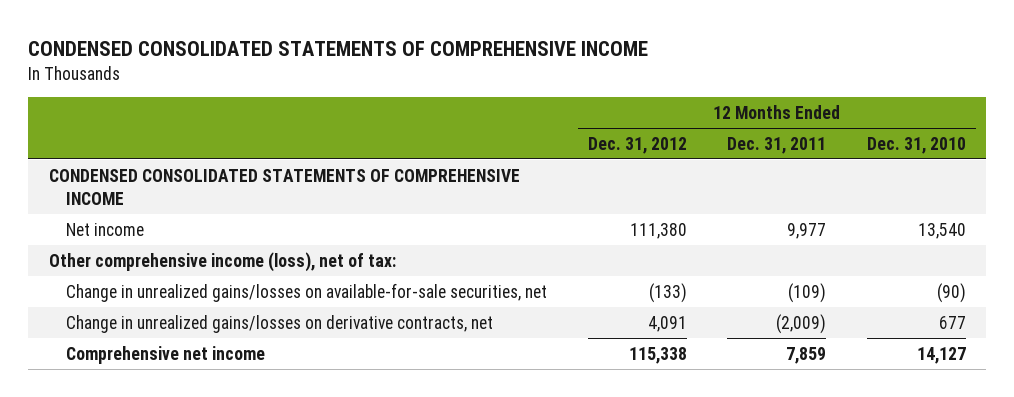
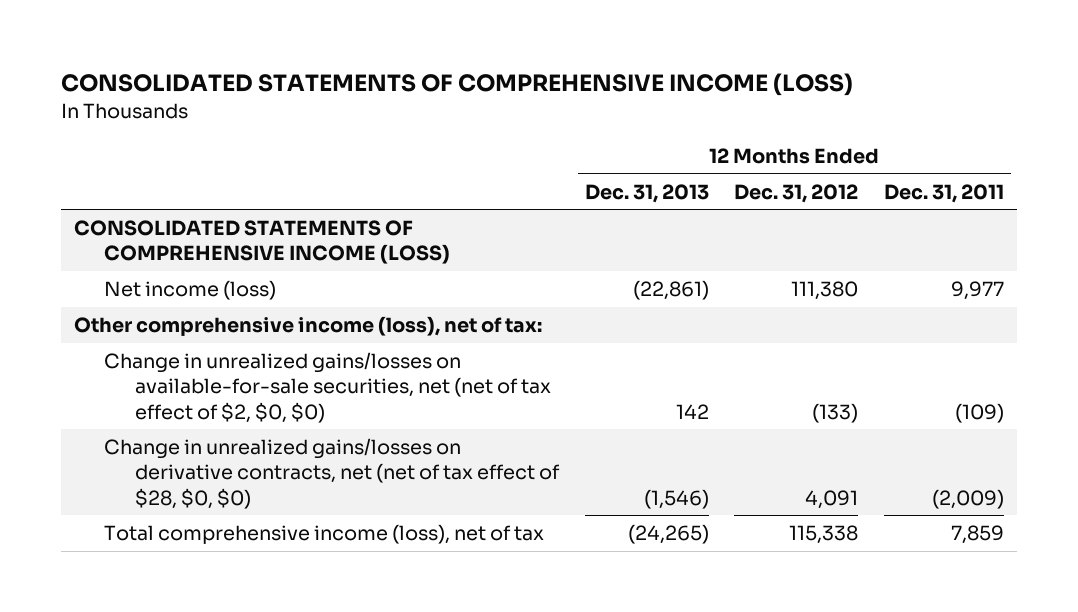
- CONDENSED CONSOLIDATED STATEMENTS OF COMPREHENSIVE INCOME
+ CONSOLIDATED STATEMENTS OF COMPREHENSIVE INCOME (LOSS)
- | 12 Months Ended Dec. 31, 2012 | 12 Months Ended Dec. 31, 2011 | 12 Months Ended Dec. 31, 2010
+ | 12 Months Ended Dec. 31, 2013 | 12 Months Ended Dec. 31, 2012 | 12 Months Ended Dec. 31, 2011
- CONDENSED CONSOLIDATED STATEMENTS OF COMPREHENSIVE INCOME
- Net income | 111,380 | 9,977 | 13,540
+ CONSOLIDATED STATEMENTS OF COMPREHENSIVE INCOME (LOSS)
+ Net income (loss) | (22,861) | 111,380 | 9,977
- Change in unrealized gains/losses on available-for-sale securities, net | (133) | (109) | (90)
- Change in unrealized gains/losses on derivative contracts, net | 4,091 | (2,009) | 677
- Comprehensive net income | 115,338 | 7,859 | 14,127
+ Change in unrealized gains/losses on available-for-sale securities, net (net of tax effect of $2, $0, $0) | 142 | (133) | (109)
+ Change in unrealized gains/losses on derivative contracts, net (net of tax effect of $28, $0, $0) | (1,546) | 4,091 | (2,009)
+ Total comprehensive income (loss), net of tax | (24,265) | 115,338 | 7,859

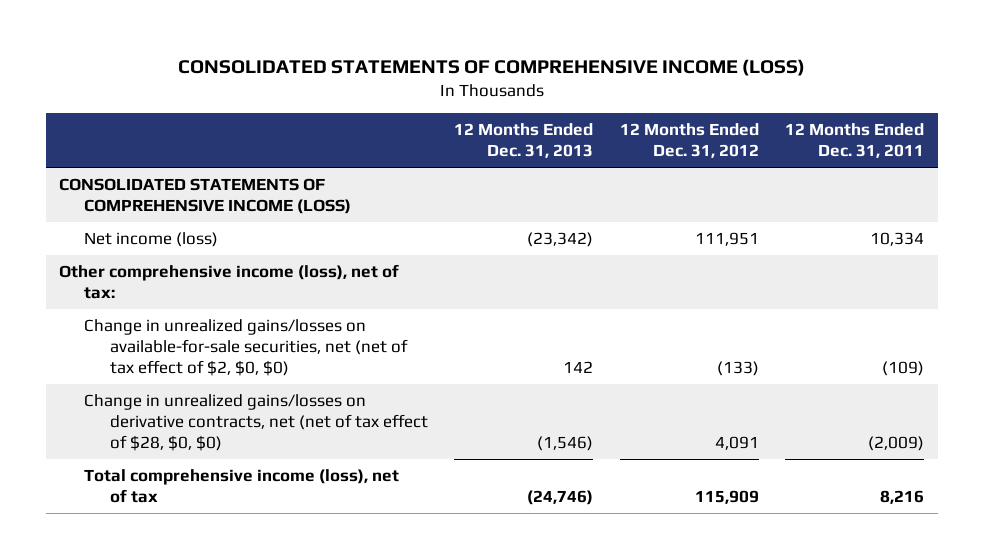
- Net income (loss) | (22,861) | 111,380 | 9,977
+ Net income (loss) | (23,342) | 111,951 | 10,334
- Total comprehensive income (loss), net of tax | (24,265) | 115,338 | 7,859
+ Total comprehensive income (loss), net of tax | (24,746) | 115,909 | 8,216

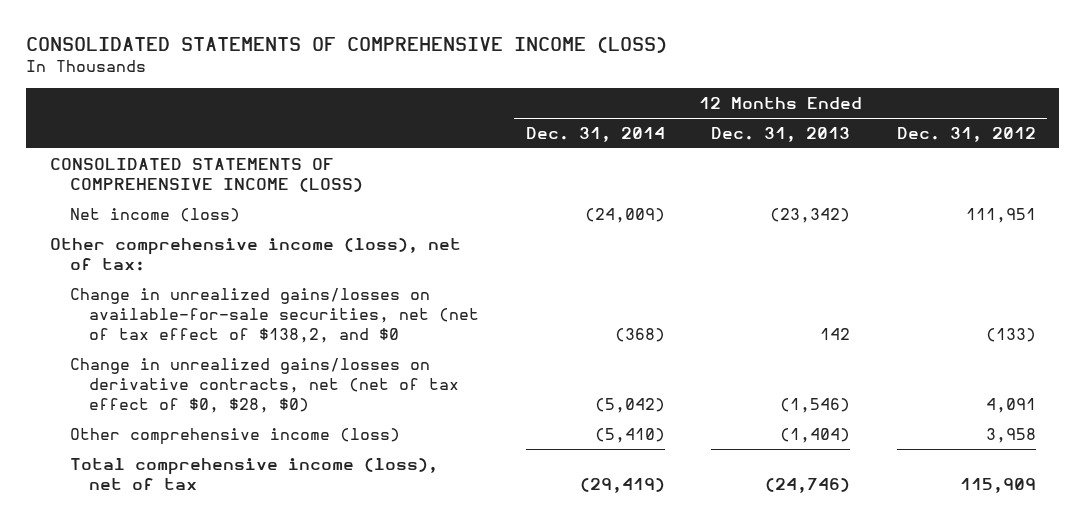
- | 12 Months Ended Dec. 31, 2013 | 12 Months Ended Dec. 31, 2012 | 12 Months Ended Dec. 31, 2011
+ | 12 Months Ended Dec. 31, 2014 | 12 Months Ended Dec. 31, 2013 | 12 Months Ended Dec. 31, 2012
- Change in unrealized gains/losses on available-for-sale securities, net (net of tax effect of $2, $0, $0) | 142 | (133) | (109)
- Change in unrealized gains/losses on derivative contracts, net (net of tax effect of $28, $0, $0) | (1,546) | 4,091 | (2,009)
+ Change in unrealized gains/losses on available-for-sale securities, net (net of tax effect of $138,2, and $0 | (368) | 142 | (133)
+ Change in unrealized gains/losses on derivative contracts, net (net of tax effect of $0, $28, $0) | (5,042) | (1,546) | 4,091
+ Other comprehensive income (loss) | (5,410) | (1,404) | 3,958

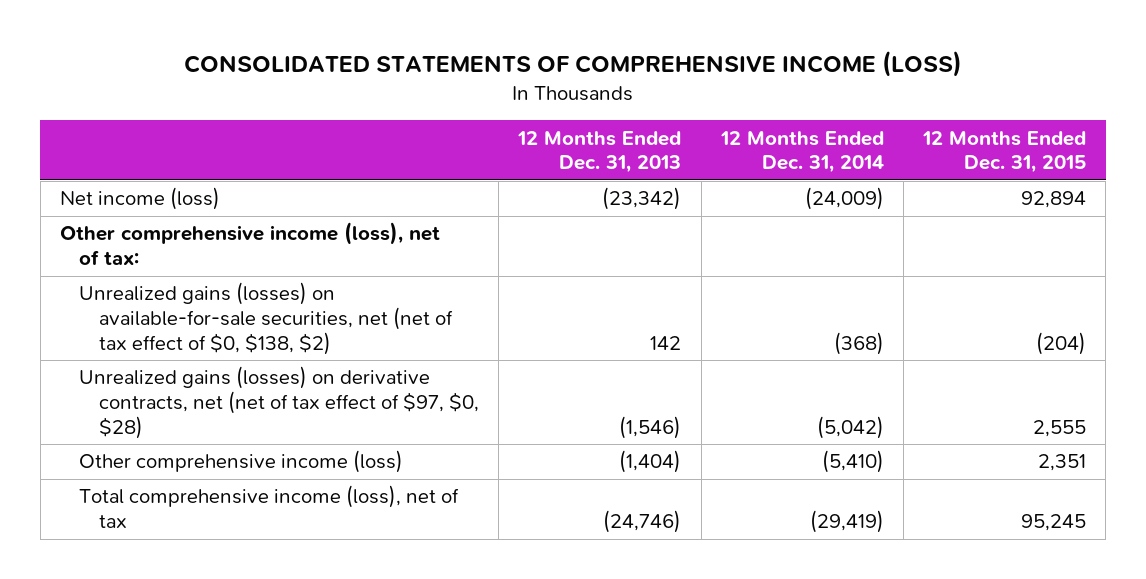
- | 12 Months Ended Dec. 31, 2014 | 12 Months Ended Dec. 31, 2013 | 12 Months Ended Dec. 31, 2012
+ | 12 Months Ended Dec. 31, 2013 | 12 Months Ended Dec. 31, 2014 | 12 Months Ended Dec. 31, 2015
- CONSOLIDATED STATEMENTS OF COMPREHENSIVE INCOME (LOSS)
- Change in unrealized gains/losses on available-for-sale securities, net (net of tax effect of $138,2, and $0 | (368) | 142 | (133)
- Change in unrealized gains/losses on derivative contracts, net (net of tax effect of $0, $28, $0) | (5,042) | (1,546) | 4,091
+ Unrealized gains (losses) on available-for-sale securities, net (net of tax effect of $0, $138, $2) | 142 | (368) | (204)
+ Unrealized gains (losses) on derivative contracts, net (net of tax effect of $97, $0, $28) | (1,546) | (5,042) | 2,555

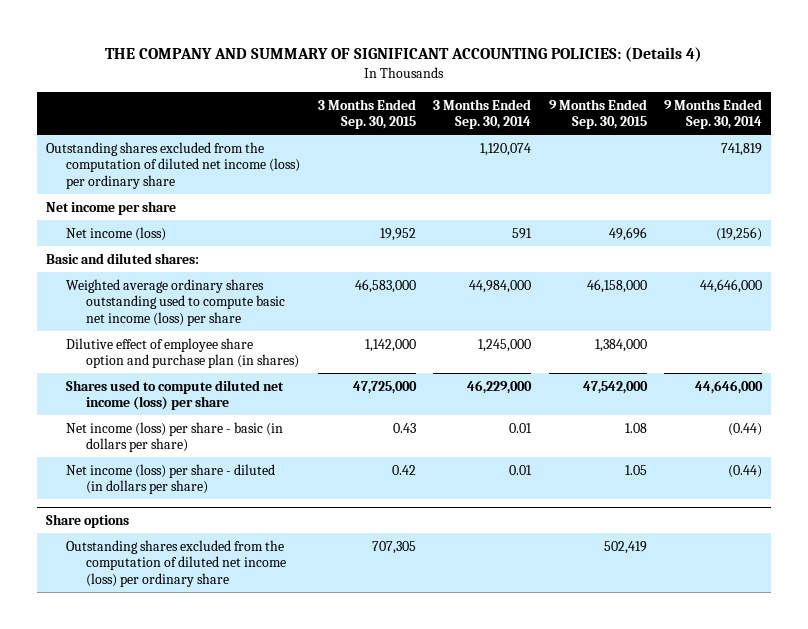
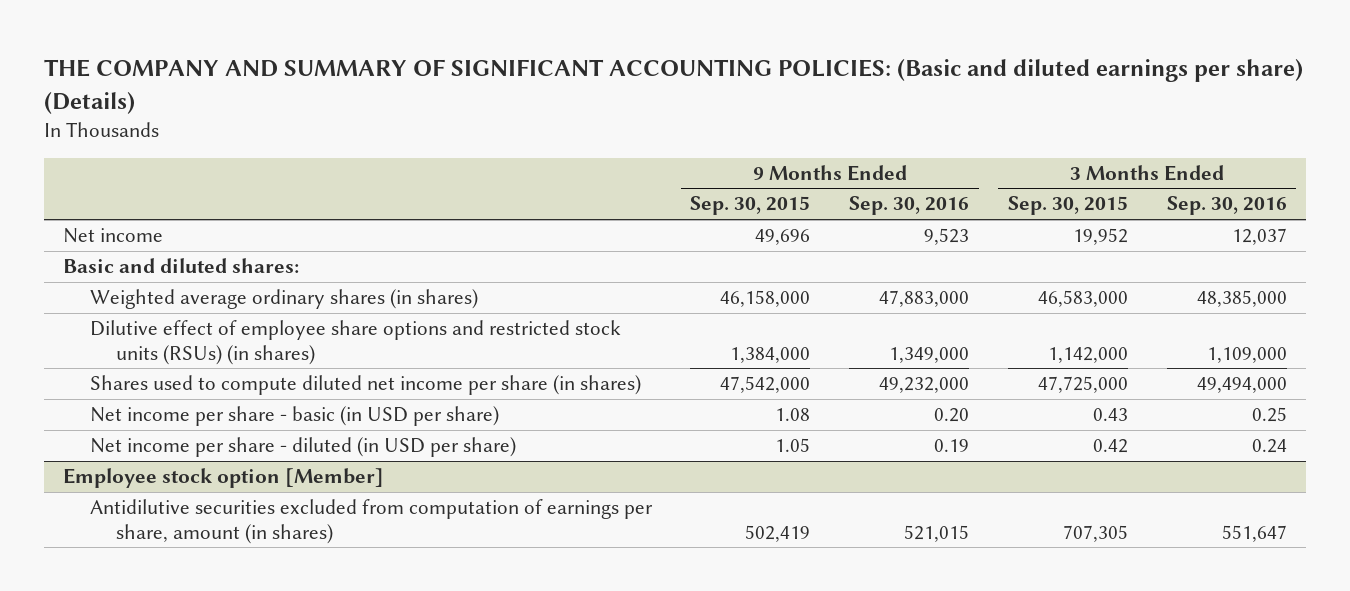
- THE COMPANY AND SUMMARY OF SIGNIFICANT ACCOUNTING POLICIES: (Details 4)
+ THE COMPANY AND SUMMARY OF SIGNIFICANT ACCOUNTING POLICIES: (Basic and diluted earnings per share) (Details)
- | 3 Months Ended Sep. 30, 2015 | 3 Months Ended Sep. 30, 2014 | 9 Months Ended Sep. 30, 2015 | 9 Months Ended Sep. 30, 2014
+ | 9 Months Ended Sep. 30, 2015 | 9 Months Ended Sep. 30, 2016 | 3 Months Ended Sep. 30, 2015 | 3 Months Ended Sep. 30, 2016
- Outstanding shares excluded from the computation of diluted net income (loss) per ordinary share | | 1,120,074 | | 741,819
- Net income per share
- Net income (loss) | 19,952 | 591 | 49,696 | (19,256)
+ Net income | 49,696 | 9,523 | 19,952 | 12,037
- Weighted average ordinary shares outstanding used to compute basic net income (loss) per share | 46,583,000 | 44,984,000 | 46,158,000 | 44,646,000
- Dilutive effect of employee share option and purchase plan (in shares) | 1,142,000 | 1,245,000 | 1,384,000 |
- Shares used to compute diluted net income (loss) per share | 47,725,000 | 46,229,000 | 47,542,000 | 44,646,000
- Net income (loss) per share - basic (in dollars per share) | 0.43 | 0.01 | 1.08 | (0.44)
- Net income (loss) per share - diluted (in dollars per share) | 0.42 | 0.01 | 1.05 | (0.44)
- Share options
- Outstanding shares excluded from the computation of diluted net income (loss) per ordinary share | 707,305 | | 502,419 |
+ Weighted average ordinary shares (in shares) | 46,158,000 | 47,883,000 | 46,583,000 | 48,385,000
+ Dilutive effect of employee share options and restricted stock units (RSUs) (in shares) | 1,384,000 | 1,349,000 | 1,142,000 | 1,109,000
+ Shares used to compute diluted net income per share (in shares) | 47,542,000 | 49,232,000 | 47,725,000 | 49,494,000
+ Net income per share - basic (in USD per share) | 1.08 | 0.20 | 0.43 | 0.25
+ Net income per share - diluted (in USD per share) | 1.05 | 0.19 | 0.42 | 0.24
+ Employee stock option [Member]
+ Antidilutive securities excluded from computation of earnings per share, amount (in shares) | 502,419 | 521,015 | 707,305 | 551,647

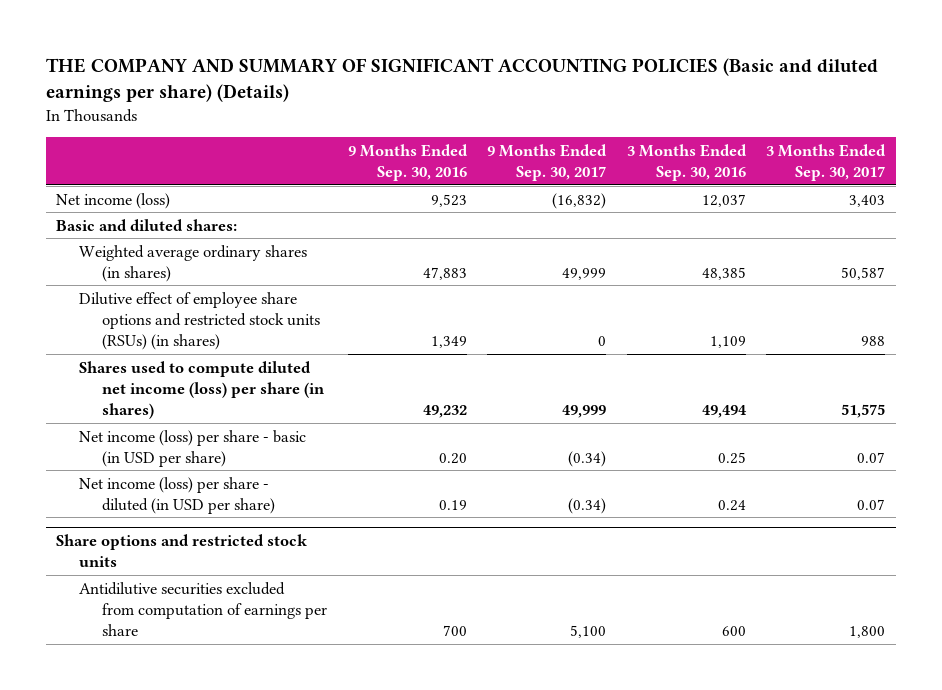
- THE COMPANY AND SUMMARY OF SIGNIFICANT ACCOUNTING POLICIES: (Basic and diluted earnings per share) (Details)
+ THE COMPANY AND SUMMARY OF SIGNIFICANT ACCOUNTING POLICIES (Basic and diluted earnings per share) (Details)
- | 9 Months Ended Sep. 30, 2015 | 9 Months Ended Sep. 30, 2016 | 3 Months Ended Sep. 30, 2015 | 3 Months Ended Sep. 30, 2016
+ | 9 Months Ended Sep. 30, 2016 | 9 Months Ended Sep. 30, 2017 | 3 Months Ended Sep. 30, 2016 | 3 Months Ended Sep. 30, 2017
- Net income | 49,696 | 9,523 | 19,952 | 12,037
+ Net income (loss) | 9,523 | (16,832) | 12,037 | 3,403
- Weighted average ordinary shares (in shares) | 46,158,000 | 47,883,000 | 46,583,000 | 48,385,000
- Dilutive effect of employee share options and restricted stock units (RSUs) (in shares) | 1,384,000 | 1,349,000 | 1,142,000 | 1,109,000
- Shares used to compute diluted net income per share (in shares) | 47,542,000 | 49,232,000 | 47,725,000 | 49,494,000
- Net income per share - basic (in USD per share) | 1.08 | 0.20 | 0.43 | 0.25
- Net income per share - diluted (in USD per share) | 1.05 | 0.19 | 0.42 | 0.24
- Employee stock option [Member]
- Antidilutive securities excluded from computation of earnings per share, amount (in shares) | 502,419 | 521,015 | 707,305 | 551,647
+ Weighted average ordinary shares (in shares) | 47,883 | 49,999 | 48,385 | 50,587
+ Dilutive effect of employee share options and restricted stock units (RSUs) (in shares) | 1,349 | 0 | 1,109 | 988
+ Shares used to compute diluted net income (loss) per share (in shares) | 49,232 | 49,999 | 49,494 | 51,575
+ Net income (loss) per share - basic (in USD per share) | 0.20 | (0.34) | 0.25 | 0.07
+ Net income (loss) per share - diluted (in USD per share) | 0.19 | (0.34) | 0.24 | 0.07
+ Share options and restricted stock units
+ Antidilutive securities excluded from computation of earnings per share | 700 | 5,100 | 600 | 1,800

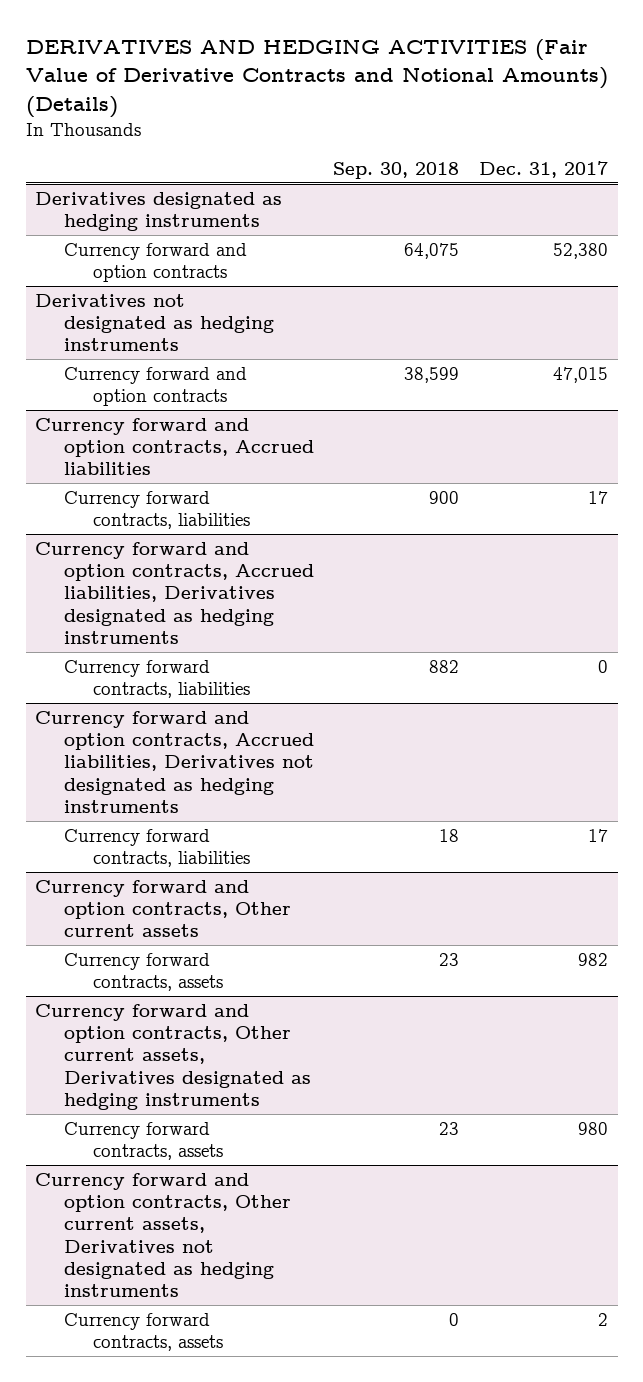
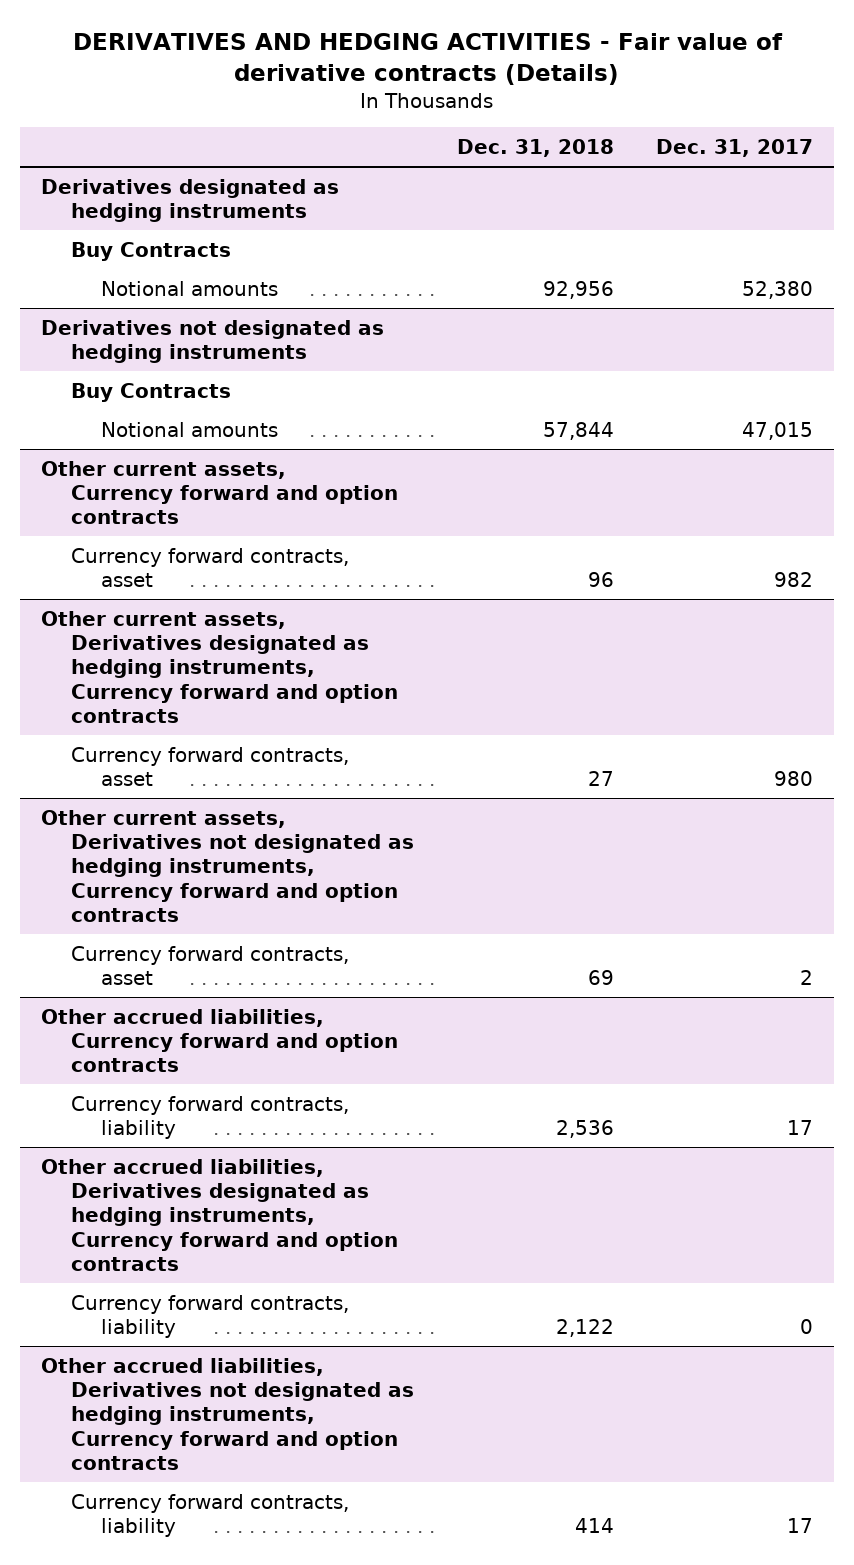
- DERIVATIVES AND HEDGING ACTIVITIES (Fair Value of Derivative Contracts and Notional Amounts) (Details)
+ DERIVATIVES AND HEDGING ACTIVITIES - Fair value of derivative contracts (Details)
- | Sep. 30, 2018 | Dec. 31, 2017
+ | Dec. 31, 2018 | Dec. 31, 2017
@ Derivatives designated as hedging instruments
- Currency forward and option contracts | 64,075 | 52,380
+ Buy Contracts
+ Notional amounts | 92,956 | 52,380
@ Derivatives not designated as hedging instruments
- Currency forward and option contracts | 38,599 | 47,015
- Currency forward and option contracts, Accrued liabilities
- Currency forward contracts, liabilities | 900 | 17
- Currency forward and option contracts, Accrued liabilities, Derivatives designated as hedging instruments
- Currency forward contracts, liabilities | 882 | 0
- Currency forward and option contracts, Accrued liabilities, Derivatives not designated as hedging instruments
- Currency forward contracts, liabilities | 18 | 17
- Currency forward and option contracts, Other current assets
- Currency forward contracts, assets | 23 | 982
- Currency forward and option contracts, Other current assets, Derivatives designated as hedging instruments
- Currency forward contracts, assets | 23 | 980
- Currency forward and option contracts, Other current assets, Derivatives not designated as hedging instruments
- Currency forward contracts, assets | 0 | 2
@ Derivatives not designated as hedging instruments
+ Buy Contracts
+ Notional amounts | 57,844 | 47,015
+ Other current assets, Currency forward and option contracts
+ Currency forward contracts, asset | 96 | 982
+ Other current assets, Derivatives designated as hedging instruments, Currency forward and option contracts
+ Currency forward contracts, asset | 27 | 980
+ Other current assets, Derivatives not designated as hedging instruments, Currency forward and option contracts
+ Currency forward contracts, asset | 69 | 2
+ Other accrued liabilities, Currency forward and option contracts
+ Currency forward contracts, liability | 2,536 | 17
+ Other accrued liabilities, Derivatives designated as hedging instruments, Currency forward and option contracts
+ Currency forward contracts, liability | 2,122 | 0
+ Other accrued liabilities, Derivatives not designated as hedging instruments, Currency forward and option contracts
+ Currency forward contracts, liability | 414 | 17

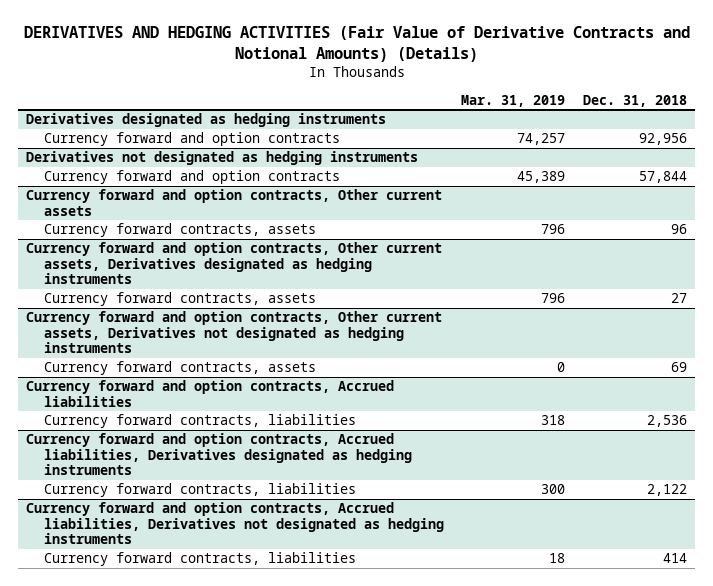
- DERIVATIVES AND HEDGING ACTIVITIES - Fair value of derivative contracts (Details)
+ DERIVATIVES AND HEDGING ACTIVITIES (Fair Value of Derivative Contracts and Notional Amounts) (Details)
- | Dec. 31, 2018 | Dec. 31, 2017
+ | Mar. 31, 2019 | Dec. 31, 2018
@ Derivatives designated as hedging instruments
- Buy Contracts
- Notional amounts | 92,956 | 52,380
+ Currency forward and option contracts | 74,257 | 92,956
@ Derivatives not designated as hedging instruments
- Buy Contracts
- Notional amounts | 57,844 | 47,015
- Other current assets, Currency forward and option contracts
- Currency forward contracts, asset | 96 | 982
- Other current assets, Derivatives designated as hedging instruments, Currency forward and option contracts
- Currency forward contracts, asset | 27 | 980
- Other current assets, Derivatives not designated as hedging instruments, Currency forward and option contracts
- Currency forward contracts, asset | 69 | 2
- Other accrued liabilities, Currency forward and option contracts
- Currency forward contracts, liability | 2,536 | 17
- Other accrued liabilities, Derivatives designated as hedging instruments, Currency forward and option contracts
- Currency forward contracts, liability | 2,122 | 0
- Other accrued liabilities, Derivatives not designated as hedging instruments, Currency forward and option contracts
- Currency forward contracts, liability | 414 | 17
@ Derivatives not designated as hedging instruments
+ Currency forward and option contracts | 45,389 | 57,844
+ Currency forward and option contracts, Other current assets
+ Currency forward contracts, assets | 796 | 96
+ Currency forward and option contracts, Other current assets, Derivatives designated as hedging instruments
+ Currency forward contracts, assets | 796 | 27
+ Currency forward and option contracts, Other current assets, Derivatives not designated as hedging instruments
+ Currency forward contracts, assets | 0 | 69
+ Currency forward and option contracts, Accrued liabilities
+ Currency forward contracts, liabilities | 318 | 2,536
+ Currency forward and option contracts, Accrued liabilities, Derivatives designated as hedging instruments
+ Currency forward contracts, liabilities | 300 | 2,122
+ Currency forward and option contracts, Accrued liabilities, Derivatives not designated as hedging instruments
+ Currency forward contracts, liabilities | 18 | 414

